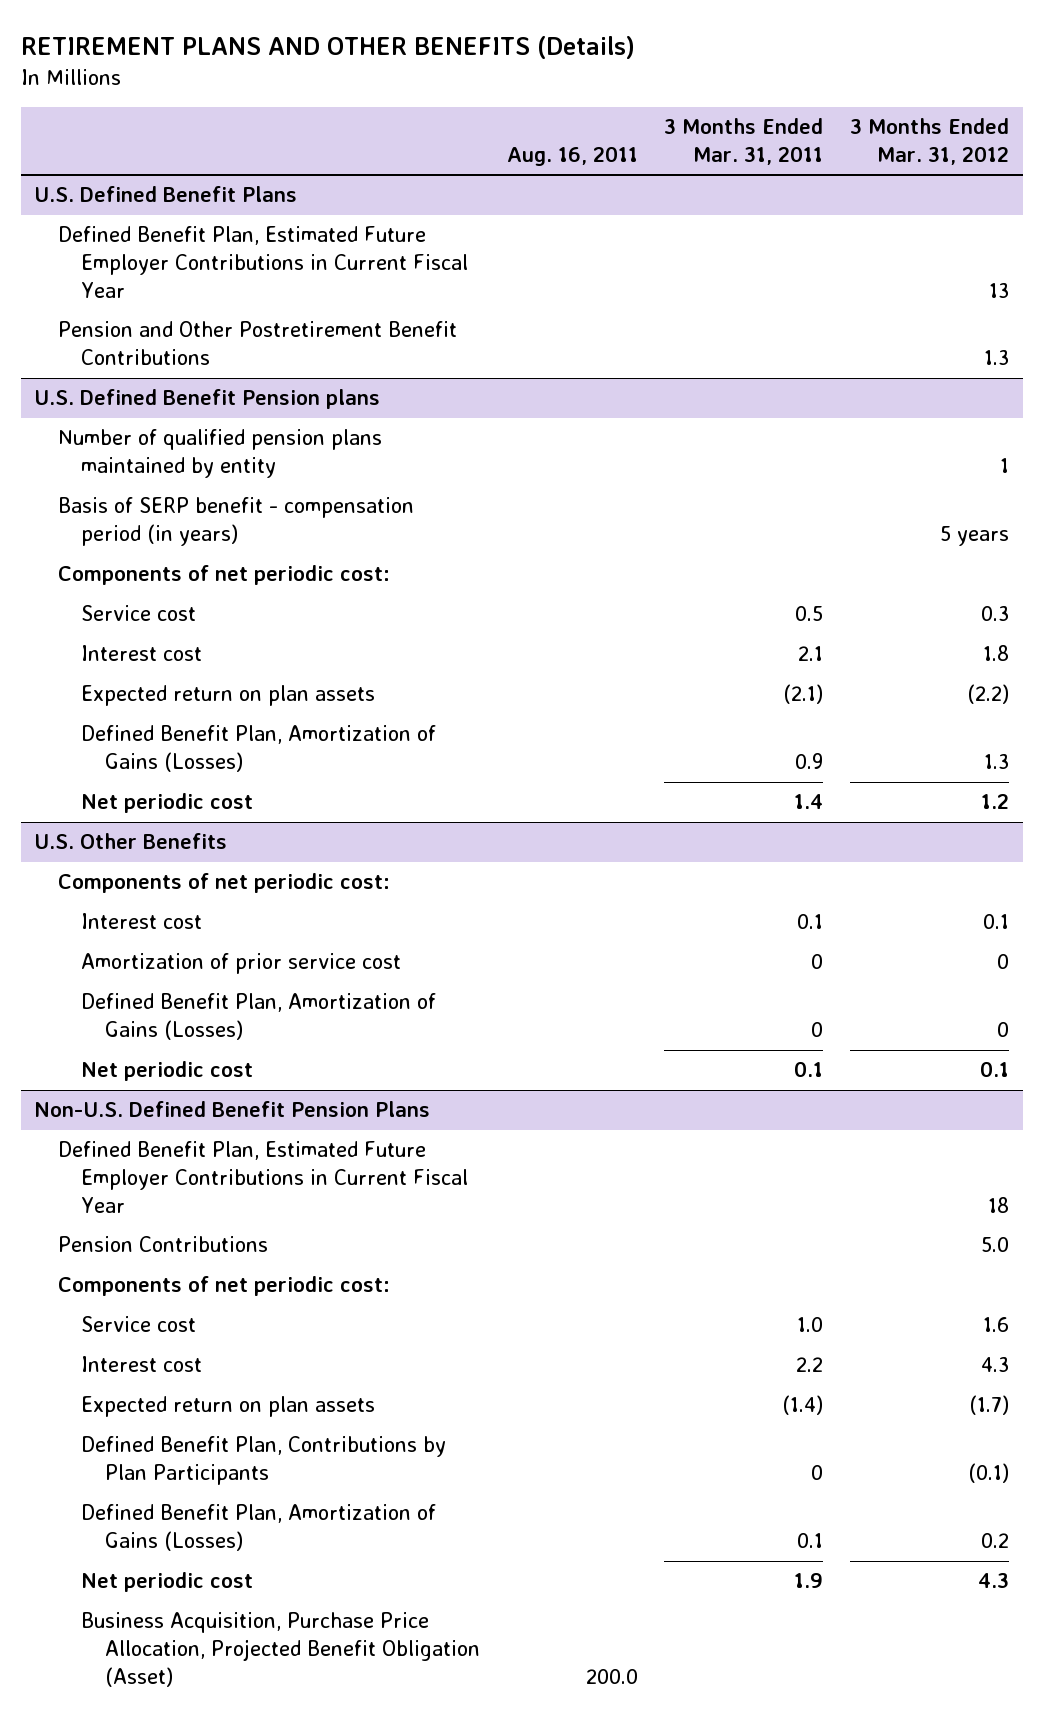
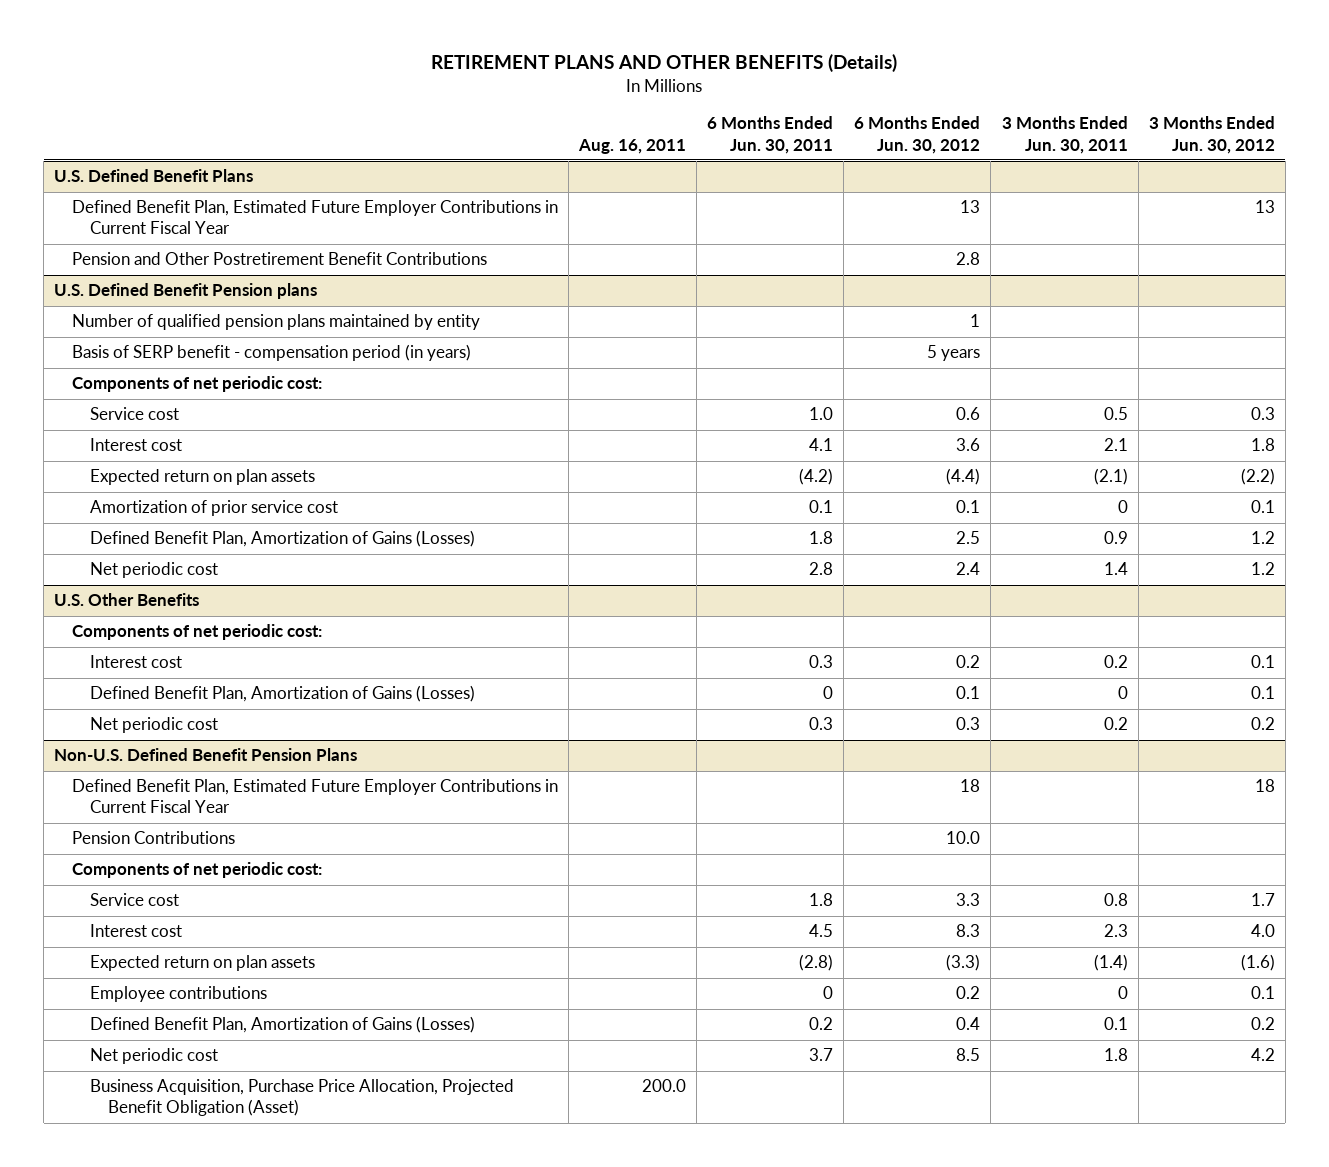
- | Aug. 16, 2011 | 3 Months Ended Mar. 31, 2011 | 3 Months Ended Mar. 31, 2012
+ | Aug. 16, 2011 | 6 Months Ended Jun. 30, 2011 | 6 Months Ended Jun. 30, 2012 | 3 Months Ended Jun. 30, 2011 | 3 Months Ended Jun. 30, 2012
@ U.S. Defined Benefit Pension plans
+ Amortization of prior service cost | | 0.1 | 0.1 | 0 | 0.1
@ U.S. Other Benefits
- Amortization of prior service cost | | 0 | 0
@ Non-U.S. Defined Benefit Pension Plans
- Defined Benefit Plan, Contributions by Plan Participants | | 0 | (0.1)
+ Employee contributions | | 0 | 0.2 | 0 | 0.1

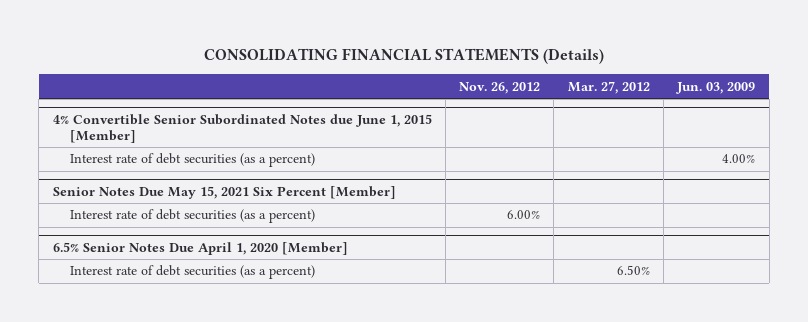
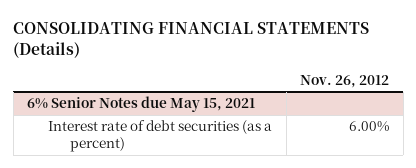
- | Nov. 26, 2012 | Mar. 27, 2012 | Jun. 03, 2009
+ | Nov. 26, 2012
- 4% Convertible Senior Subordinated Notes due June 1, 2015 [Member]
- Interest rate of debt securities (as a percent) | | | 4.00%
- Senior Notes Due May 15, 2021 Six Percent [Member]
+ 6% Senior Notes due May 15, 2021
- 6.5% Senior Notes Due April 1, 2020 [Member]
- Interest rate of debt securities (as a percent) | | 6.50% |

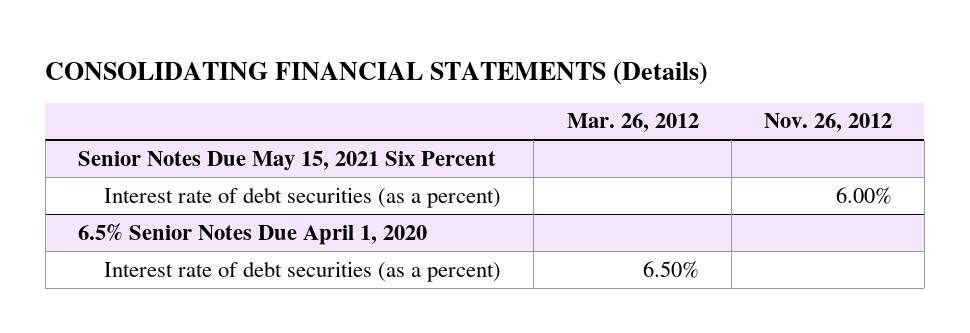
- | Nov. 26, 2012
+ | Mar. 26, 2012 | Nov. 26, 2012
- 6% Senior Notes due May 15, 2021
+ Senior Notes Due May 15, 2021 Six Percent
+ 6.5% Senior Notes Due April 1, 2020
+ Interest rate of debt securities (as a percent) | 6.50% |

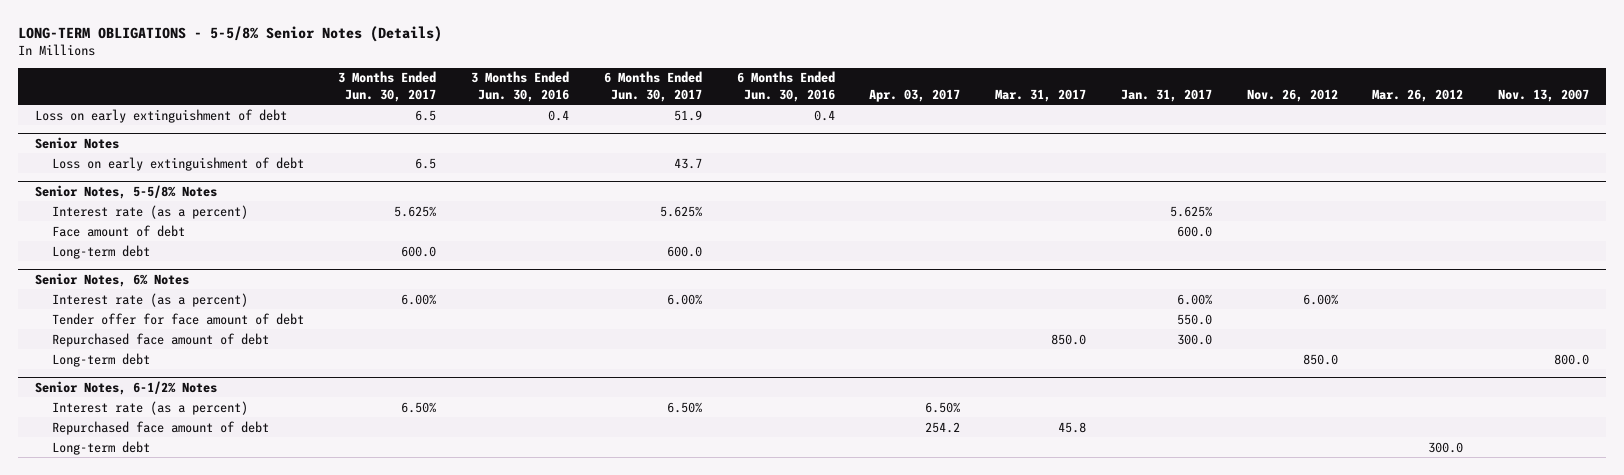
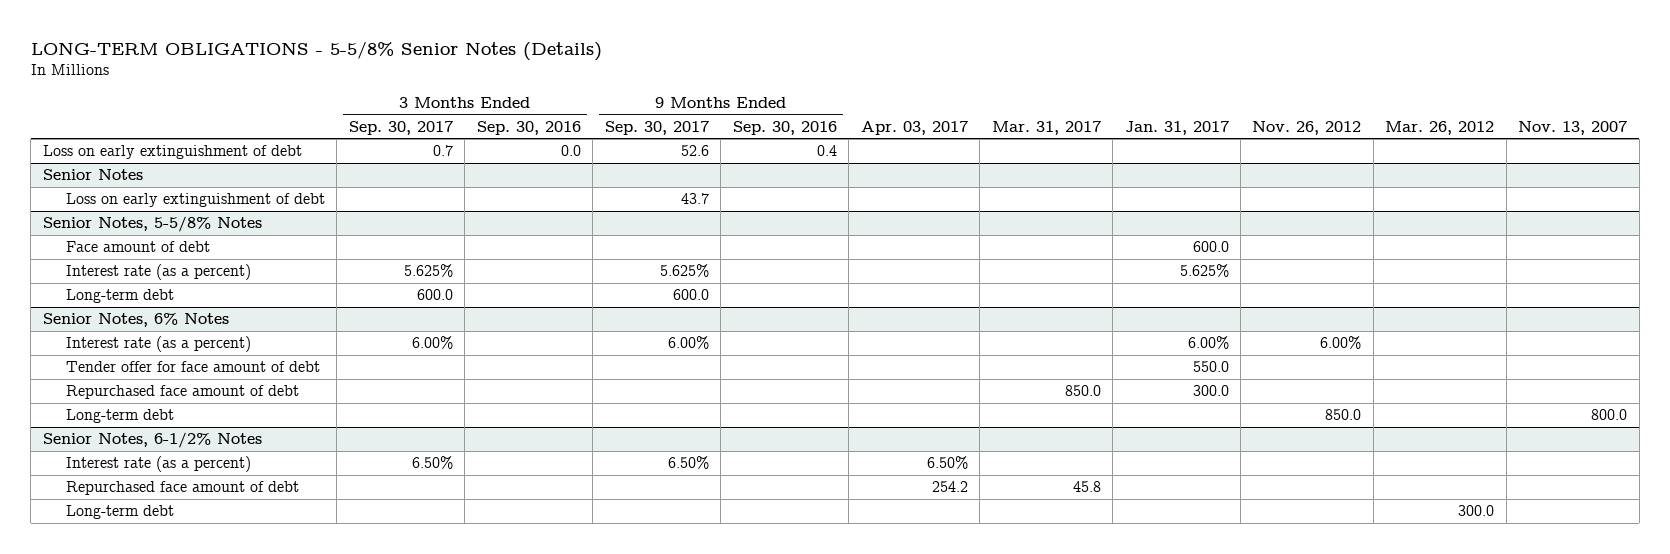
- | 3 Months Ended Jun. 30, 2017 | 3 Months Ended Jun. 30, 2016 | 6 Months Ended Jun. 30, 2017 | 6 Months Ended Jun. 30, 2016 | Apr. 03, 2017 | Mar. 31, 2017 | Jan. 31, 2017 | Nov. 26, 2012 | Mar. 26, 2012 | Nov. 13, 2007
+ | 3 Months Ended Sep. 30, 2017 | 3 Months Ended Sep. 30, 2016 | 9 Months Ended Sep. 30, 2017 | 9 Months Ended Sep. 30, 2016 | Apr. 03, 2017 | Mar. 31, 2017 | Jan. 31, 2017 | Nov. 26, 2012 | Mar. 26, 2012 | Nov. 13, 2007
@ Senior Notes, 5-5/8% Notes
moved down: Interest rate (as a percent) | 5.625% | | 5.625% | | | | 5.625% | | |

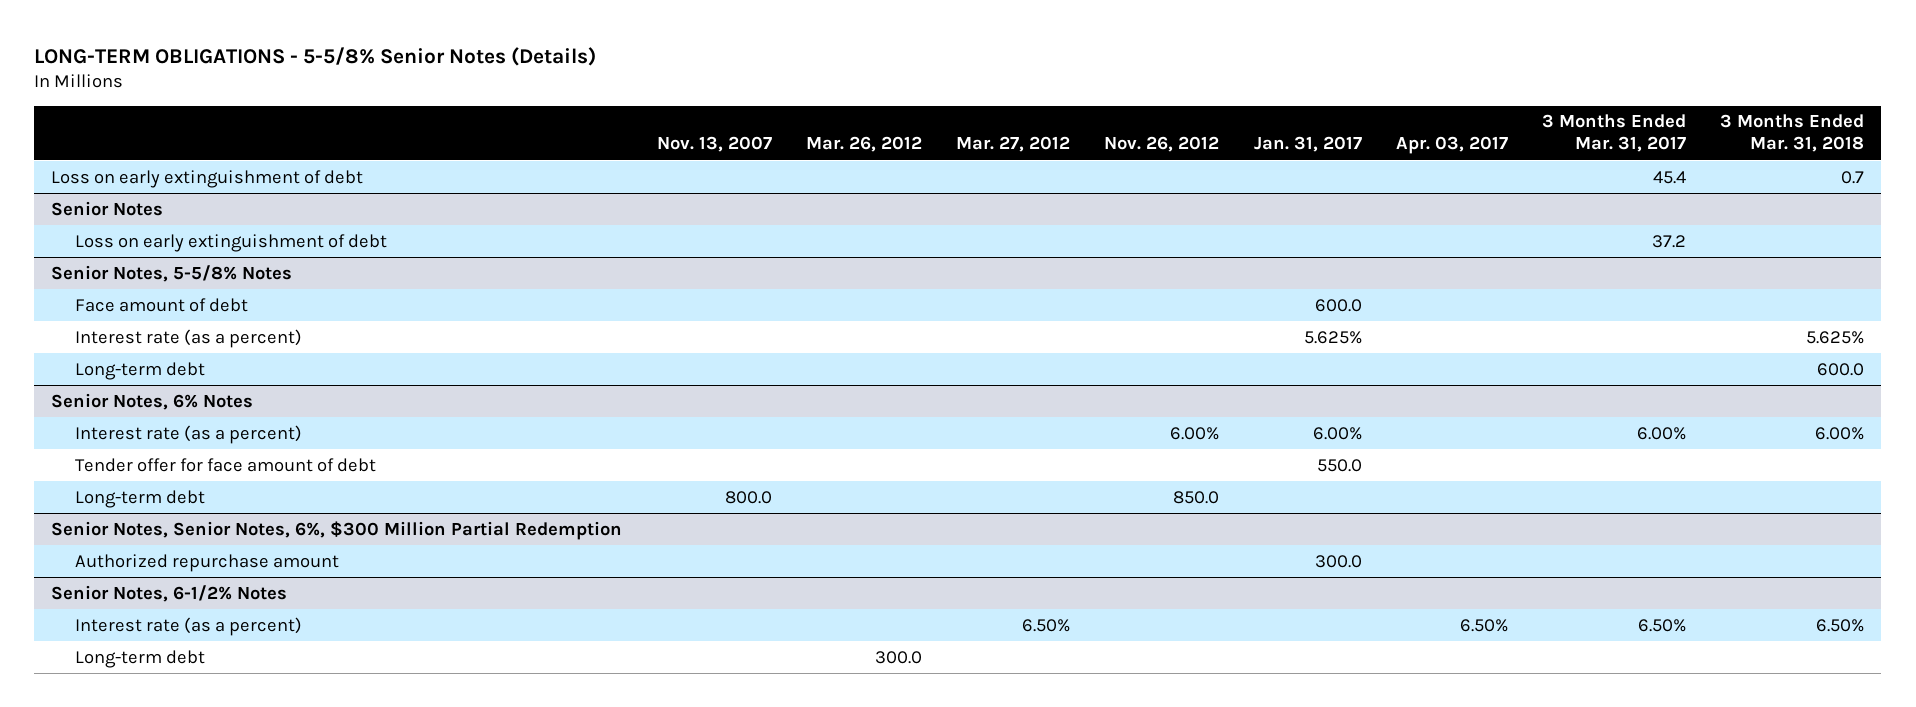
- | 3 Months Ended Sep. 30, 2017 | 3 Months Ended Sep. 30, 2016 | 9 Months Ended Sep. 30, 2017 | 9 Months Ended Sep. 30, 2016 | Apr. 03, 2017 | Mar. 31, 2017 | Jan. 31, 2017 | Nov. 26, 2012 | Mar. 26, 2012 | Nov. 13, 2007
+ | Nov. 13, 2007 | Mar. 26, 2012 | Mar. 27, 2012 | Nov. 26, 2012 | Jan. 31, 2017 | Apr. 03, 2017 | 3 Months Ended Mar. 31, 2017 | 3 Months Ended Mar. 31, 2018
@ Senior Notes, 6% Notes
- Repurchased face amount of debt | | | | | | 850.0 | 300.0 | | |
+ Senior Notes, Senior Notes, 6%, $300 Million Partial Redemption
+ Authorized repurchase amount | | | | | 300.0 | | |
@ Senior Notes, 6-1/2% Notes
- Repurchased face amount of debt | | | | | 254.2 | 45.8 | | | |

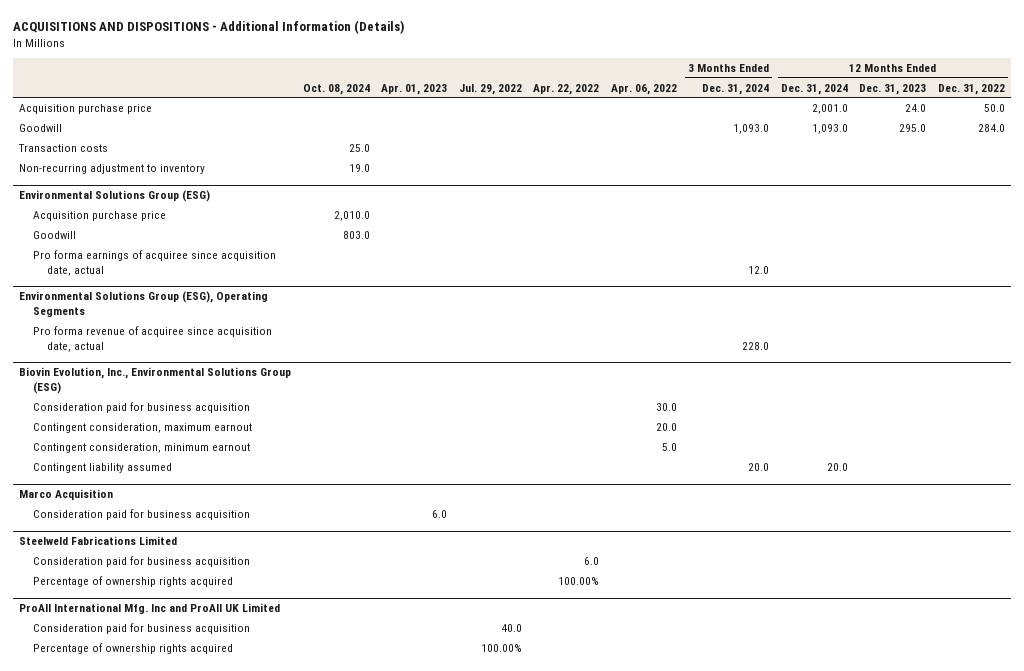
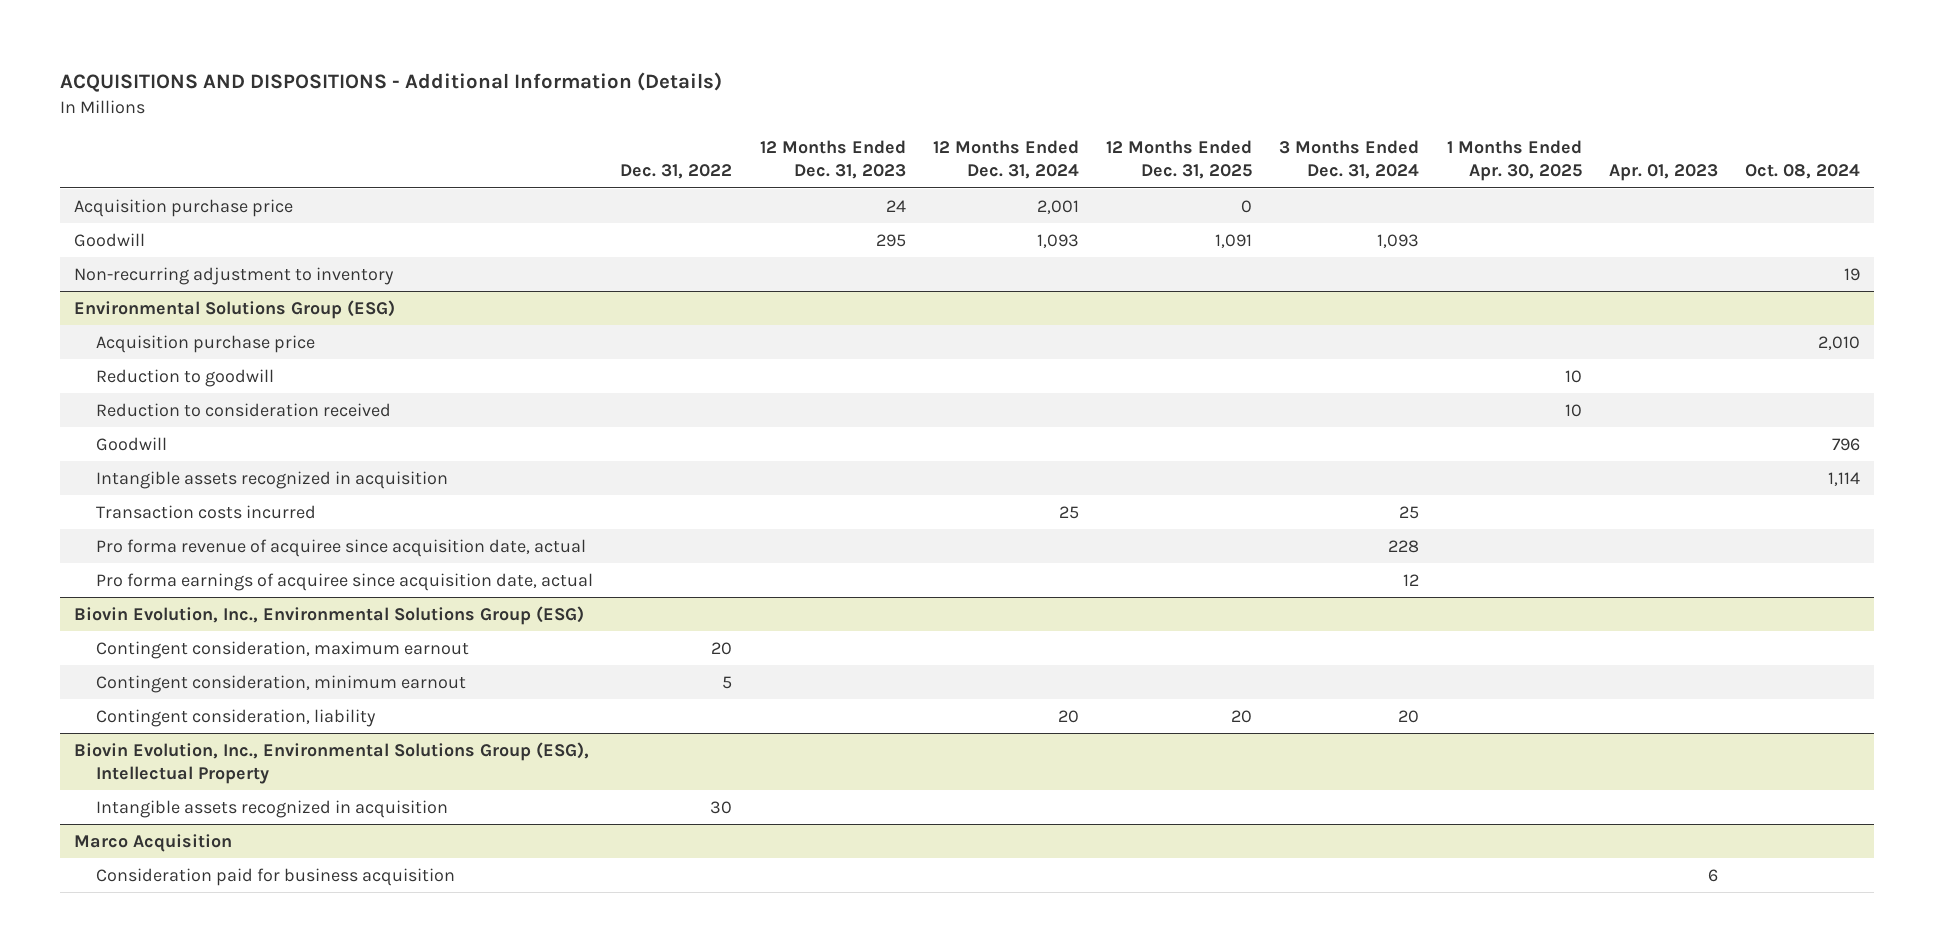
- | Oct. 08, 2024 | Apr. 01, 2023 | Jul. 29, 2022 | Apr. 22, 2022 | Apr. 06, 2022 | 3 Months Ended Dec. 31, 2024 | 12 Months Ended Dec. 31, 2024 | 12 Months Ended Dec. 31, 2023 | 12 Months Ended Dec. 31, 2022
+ | Dec. 31, 2022 | 12 Months Ended Dec. 31, 2023 | 12 Months Ended Dec. 31, 2024 | 12 Months Ended Dec. 31, 2025 | 3 Months Ended Dec. 31, 2024 | 1 Months Ended Apr. 30, 2025 | Apr. 01, 2023 | Oct. 08, 2024
- Acquisition purchase price | | | | | | | 2,001.0 | 24.0 | 50.0
- Goodwill | | | | | | 1,093.0 | 1,093.0 | 295.0 | 284.0
- Transaction costs | 25.0 | | | | | | | |
- Non-recurring adjustment to inventory | 19.0 | | | | | | | |
+ Acquisition purchase price | | 24 | 2,001 | 0 | | | |
+ Goodwill | | 295 | 1,093 | 1,091 | 1,093 | | |
+ Non-recurring adjustment to inventory | | | | | | | | 19
@ Environmental Solutions Group (ESG)
- Acquisition purchase price | 2,010.0 | | | | | | | |
- Goodwill | 803.0 | | | | | | | |
- Pro forma earnings of acquiree since acquisition date, actual | | | | | | 12.0 | | |
- Environmental Solutions Group (ESG), Operating Segments
- Pro forma revenue of acquiree since acquisition date, actual | | | | | | 228.0 | | |
@ Environmental Solutions Group (ESG)
+ Acquisition purchase price | | | | | | | | 2,010
+ Reduction to goodwill | | | | | | 10 | |
+ Reduction to consideration received | | | | | | 10 | |
+ Goodwill | | | | | | | | 796
+ Intangible assets recognized in acquisition | | | | | | | | 1,114
+ Transaction costs incurred | | | 25 | | 25 | | |
+ Pro forma revenue of acquiree since acquisition date, actual | | | | | 228 | | |
+ Pro forma earnings of acquiree since acquisition date, actual | | | | | 12 | | |
@ Biovin Evolution, Inc., Environmental Solutions Group (ESG)
- Consideration paid for business acquisition | | | | | 30.0 | | | |
- Contingent liability assumed | | | | | | 20.0 | 20.0 | |
+ Contingent consideration, liability | | | 20 | 20 | 20 | | |
+ Biovin Evolution, Inc., Environmental Solutions Group (ESG), Intellectual Property
+ Intangible assets recognized in acquisition | 30 | | | | | | |
@ Marco Acquisition
- Consideration paid for business acquisition | | 6.0 | | | | | | |
- Steelweld Fabrications Limited
- Consideration paid for business acquisition | | | | 6.0 | | | | |
- Percentage of ownership rights acquired | | | | 100.00% | | | | |
- ProAll International Mfg. Inc and ProAll UK Limited
- Consideration paid for business acquisition | | | 40.0 | | | | | |
- Percentage of ownership rights acquired | | | 100.00% | | | | | |
@ Marco Acquisition
+ Consideration paid for business acquisition | | | | | | | 6 |

